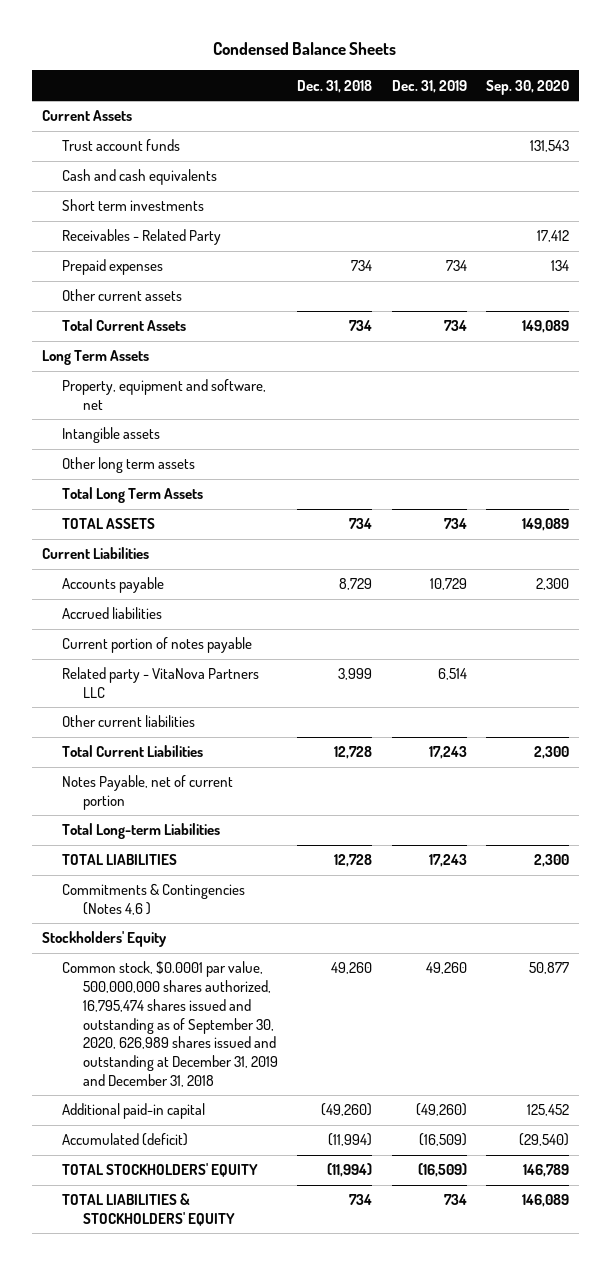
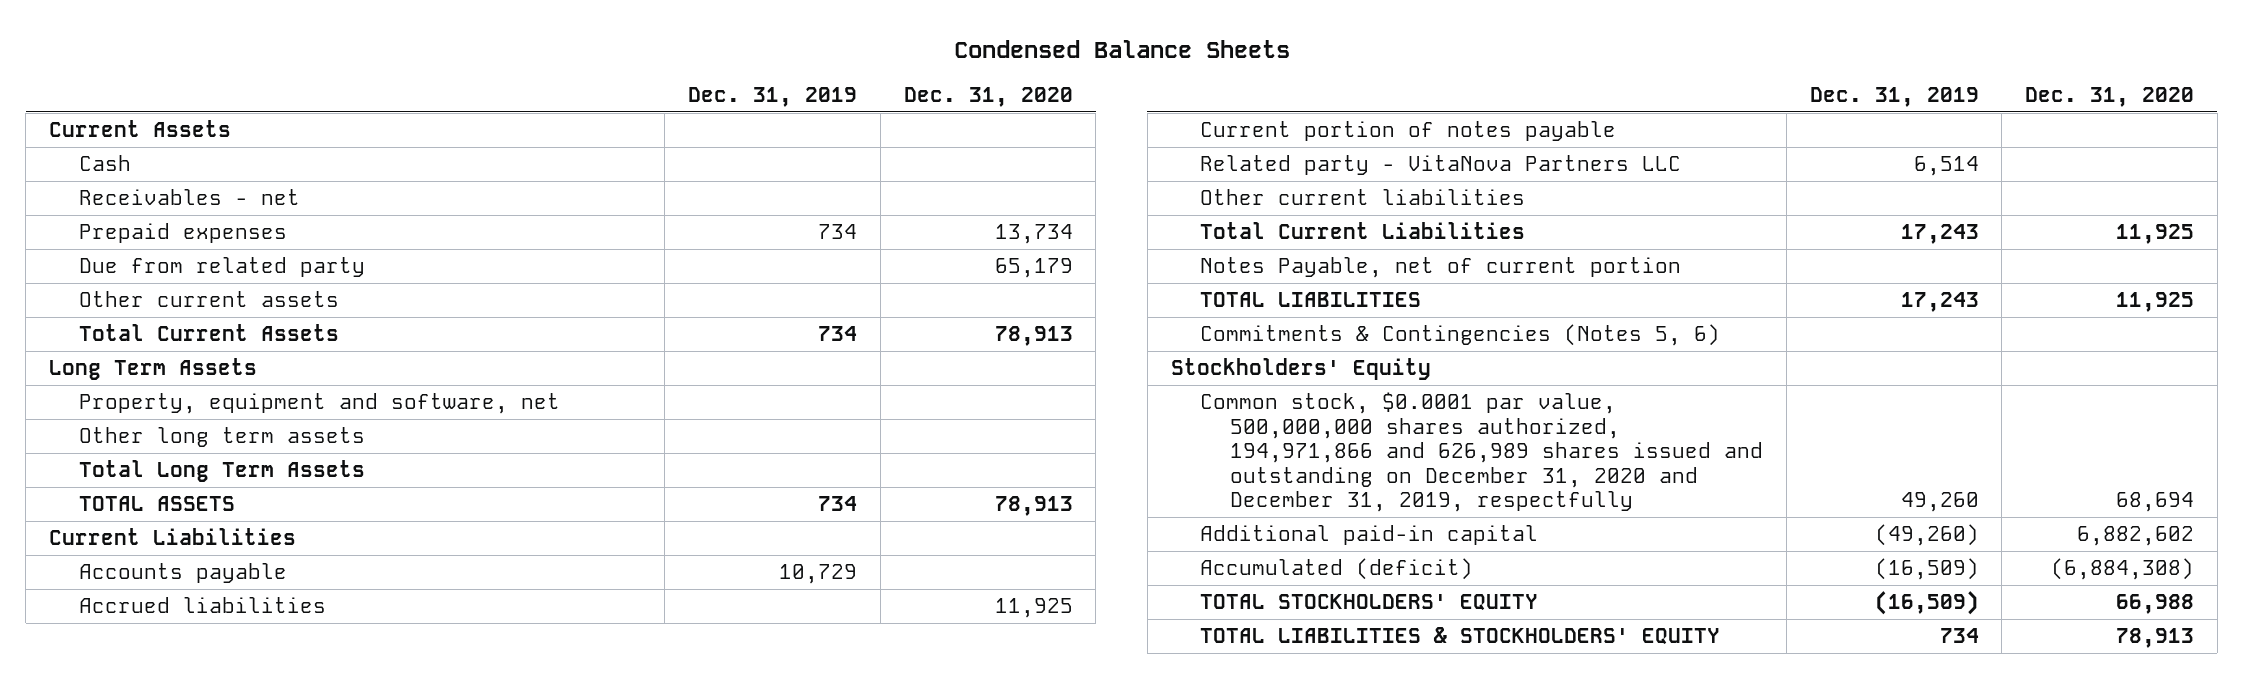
- | Dec. 31, 2018 | Dec. 31, 2019 | Sep. 30, 2020
+ | Dec. 31, 2019 | Dec. 31, 2020
- Trust account funds | | | 131,543
- Cash and cash equivalents
- Short term investments
- Receivables - Related Party | | | 17,412
+ Cash
+ Receivables - net
+ Due from related party | | 65,179
- Intangible assets
- Total Long-term Liabilities
- Commitments & Contingencies (Notes 4,6 )
+ Commitments & Contingencies (Notes 5, 6)
- Common stock, $0.0001 par value, 500,000,000 shares authorized, 16,795,474 shares issued and outstanding as of September 30, 2020, 626,989 shares issued and outstanding at December 31, 2019 and December 31, 2018 | 49,260 | 49,260 | 50,877
+ Common stock, $0.0001 par value, 500,000,000 shares authorized, 194,971,866 and 626,989 shares issued and outstanding on December 31, 2020 and December 31, 2019, respectfully | 49,260 | 68,694

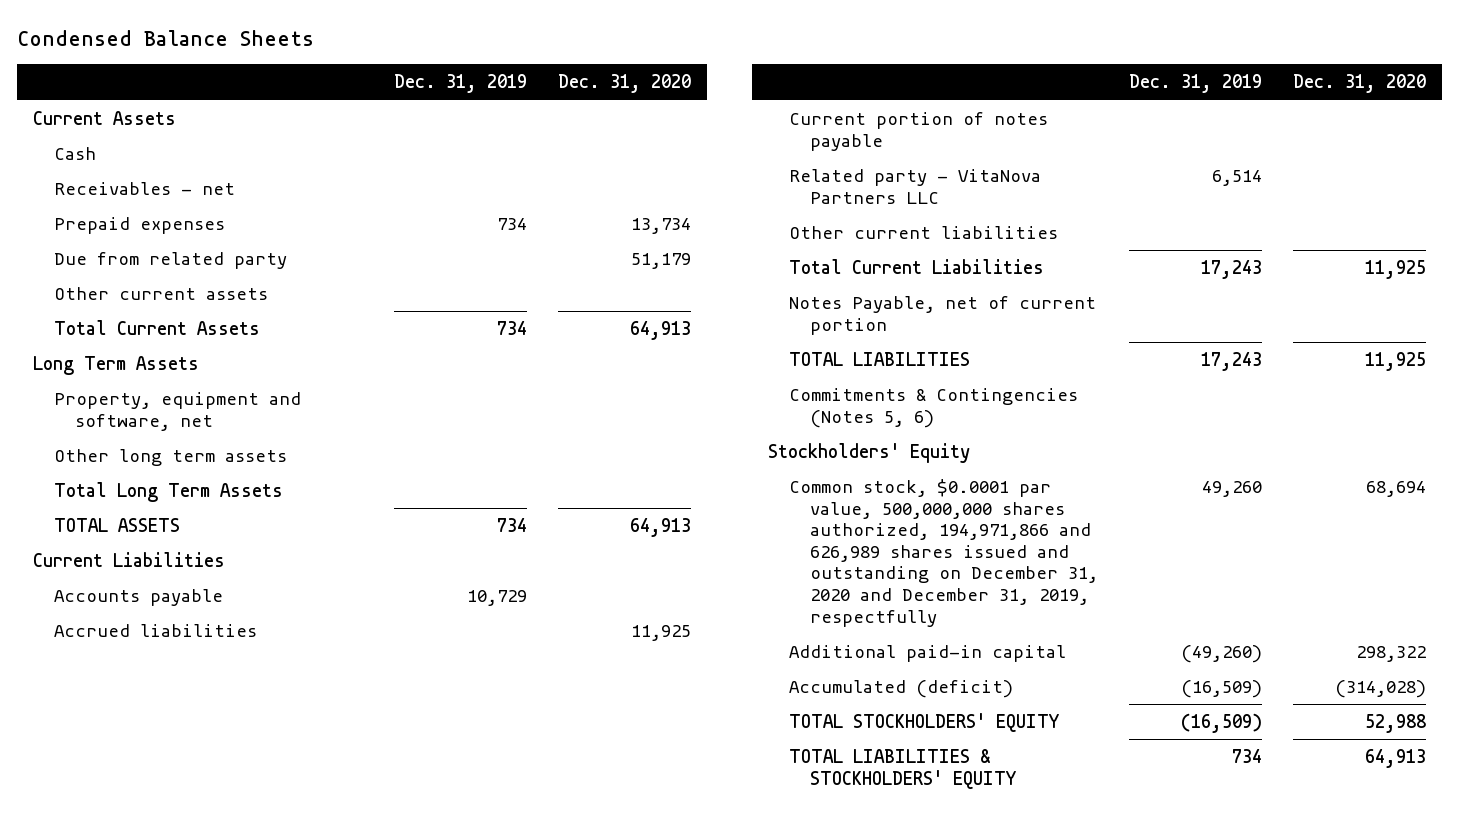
- Due from related party | | 65,179
+ Due from related party | | 51,179
- Total Current Assets | 734 | 78,913
+ Total Current Assets | 734 | 64,913
- TOTAL ASSETS | 734 | 78,913
+ TOTAL ASSETS | 734 | 64,913
- Additional paid-in capital | (49,260) | 6,882,602
- Accumulated (deficit) | (16,509) | (6,884,308)
- TOTAL STOCKHOLDERS' EQUITY | (16,509) | 66,988
- TOTAL LIABILITIES & STOCKHOLDERS' EQUITY | 734 | 78,913
+ Additional paid-in capital | (49,260) | 298,322
+ Accumulated (deficit) | (16,509) | (314,028)
+ TOTAL STOCKHOLDERS' EQUITY | (16,509) | 52,988
+ TOTAL LIABILITIES & STOCKHOLDERS' EQUITY | 734 | 64,913

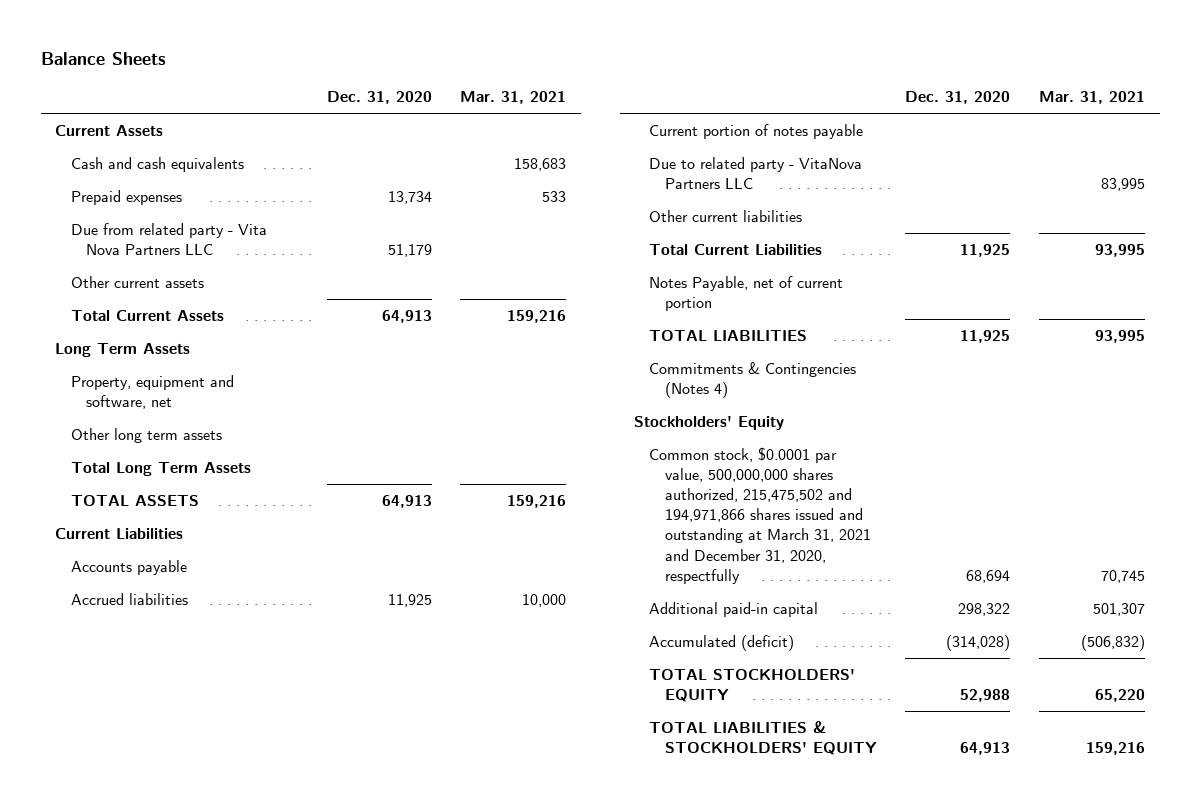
- Condensed Balance Sheets
+ Balance Sheets
- | Dec. 31, 2019 | Dec. 31, 2020
+ | Dec. 31, 2020 | Mar. 31, 2021
- Cash
- Receivables - net
+ Cash and cash equivalents | | 158,683
- Due from related party | | 51,179
+ Due from related party - Vita Nova Partners LLC | 51,179 |
- Related party - VitaNova Partners LLC | 6,514 |
+ Due to related party - VitaNova Partners LLC | | 83,995
- Commitments & Contingencies (Notes 5, 6)
+ Commitments & Contingencies (Notes 4)
- Common stock, $0.0001 par value, 500,000,000 shares authorized, 194,971,866 and 626,989 shares issued and outstanding on December 31, 2020 and December 31, 2019, respectfully | 49,260 | 68,694
+ Common stock, $0.0001 par value, 500,000,000 shares authorized, 215,475,502 and 194,971,866 shares issued and outstanding at March 31, 2021 and December 31, 2020, respectfully | 68,694 | 70,745

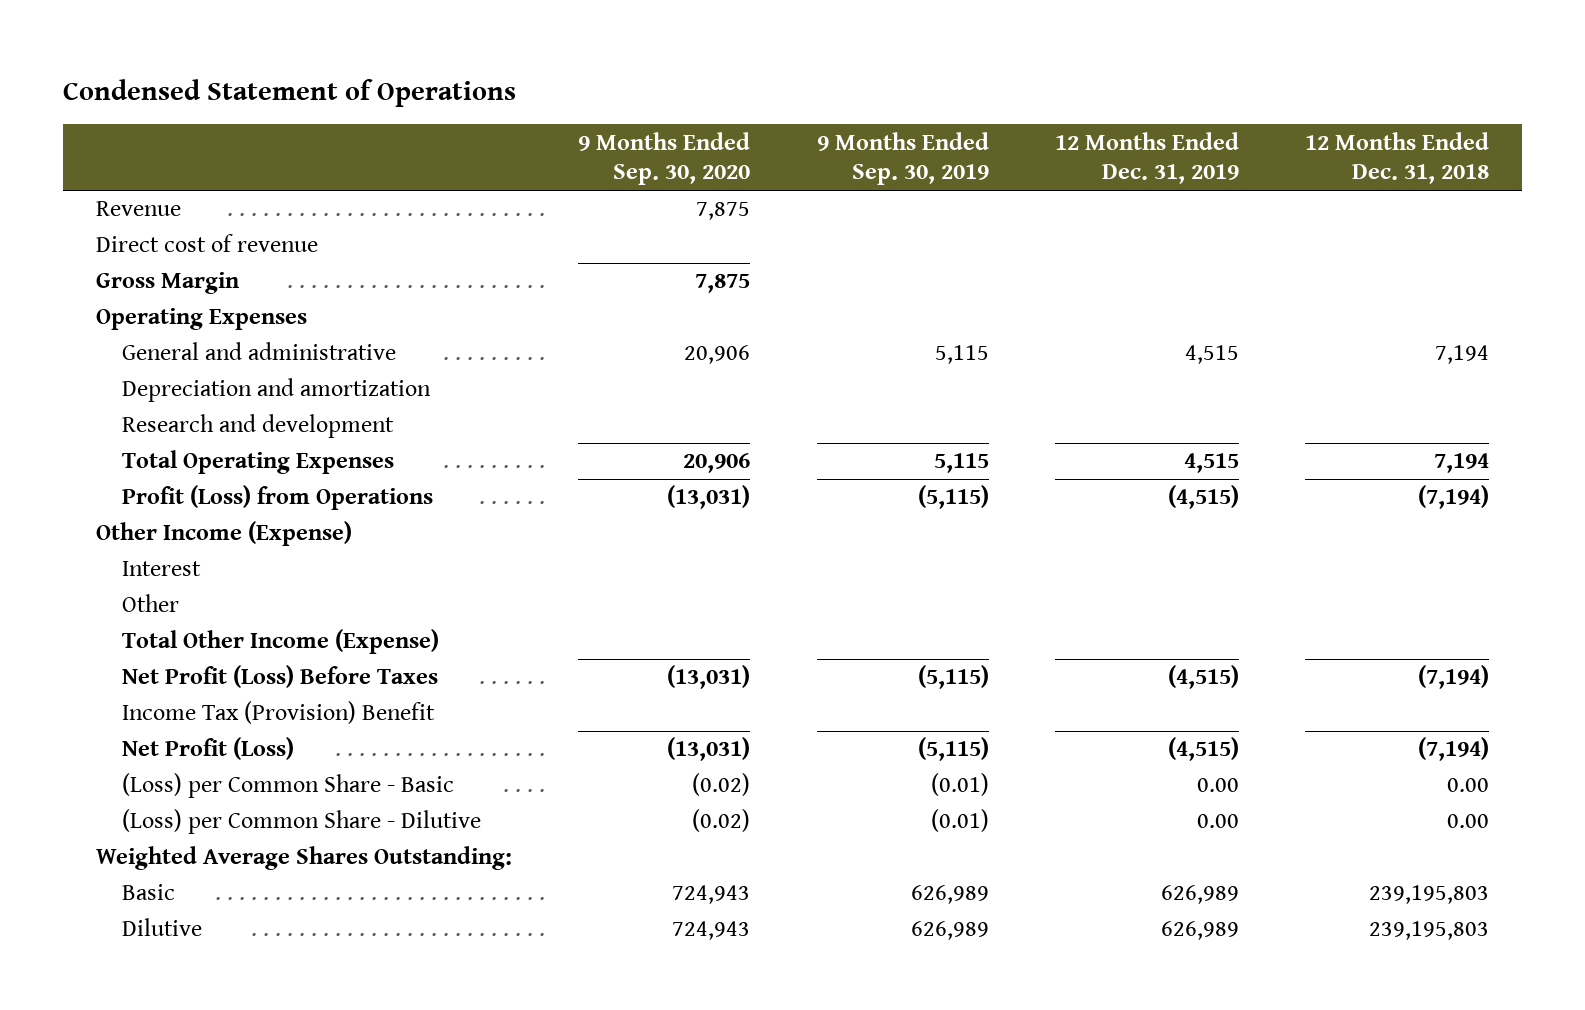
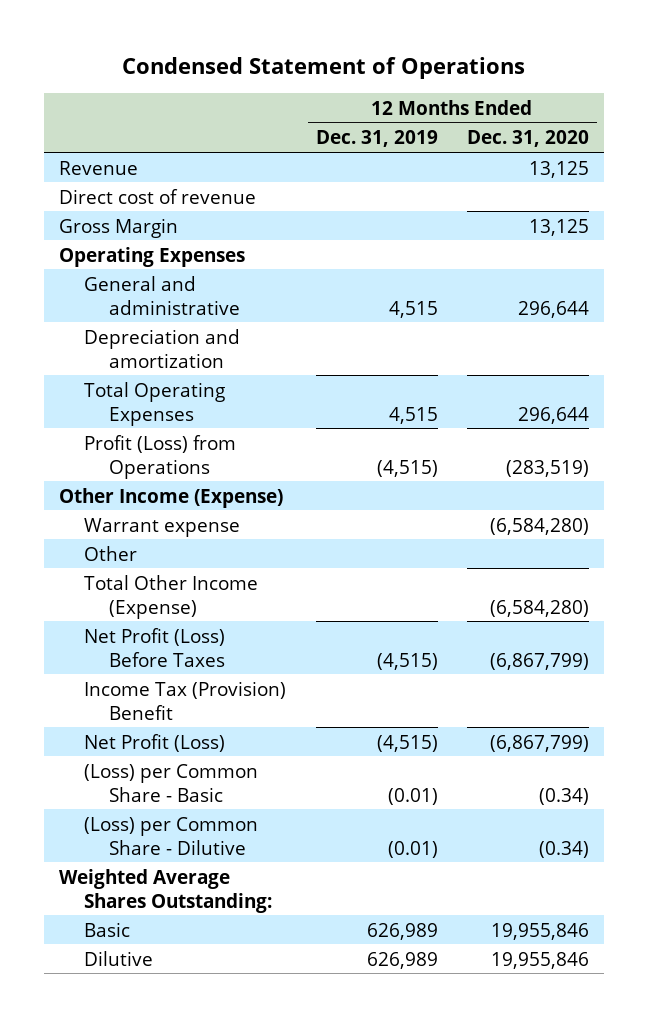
- | 9 Months Ended Sep. 30, 2020 | 9 Months Ended Sep. 30, 2019 | 12 Months Ended Dec. 31, 2019 | 12 Months Ended Dec. 31, 2018
+ | 12 Months Ended Dec. 31, 2019 | 12 Months Ended Dec. 31, 2020
- Research and development
- Interest
+ Warrant expense | | (6,584,280)
- (Loss) per Common Share - Basic | (0.02) | (0.01) | 0.00 | 0.00
- (Loss) per Common Share - Dilutive | (0.02) | (0.01) | 0.00 | 0.00
+ (Loss) per Common Share - Basic | (0.01) | (0.34)
+ (Loss) per Common Share - Dilutive | (0.01) | (0.34)

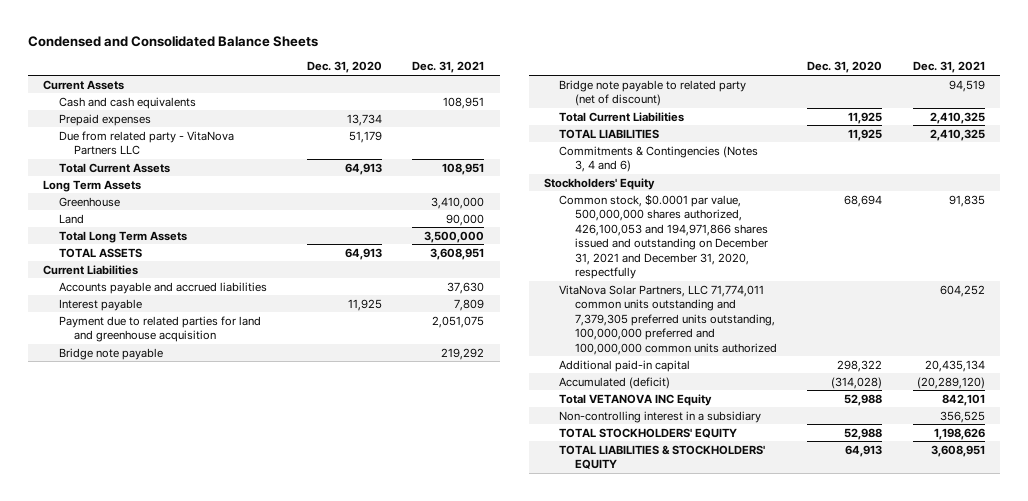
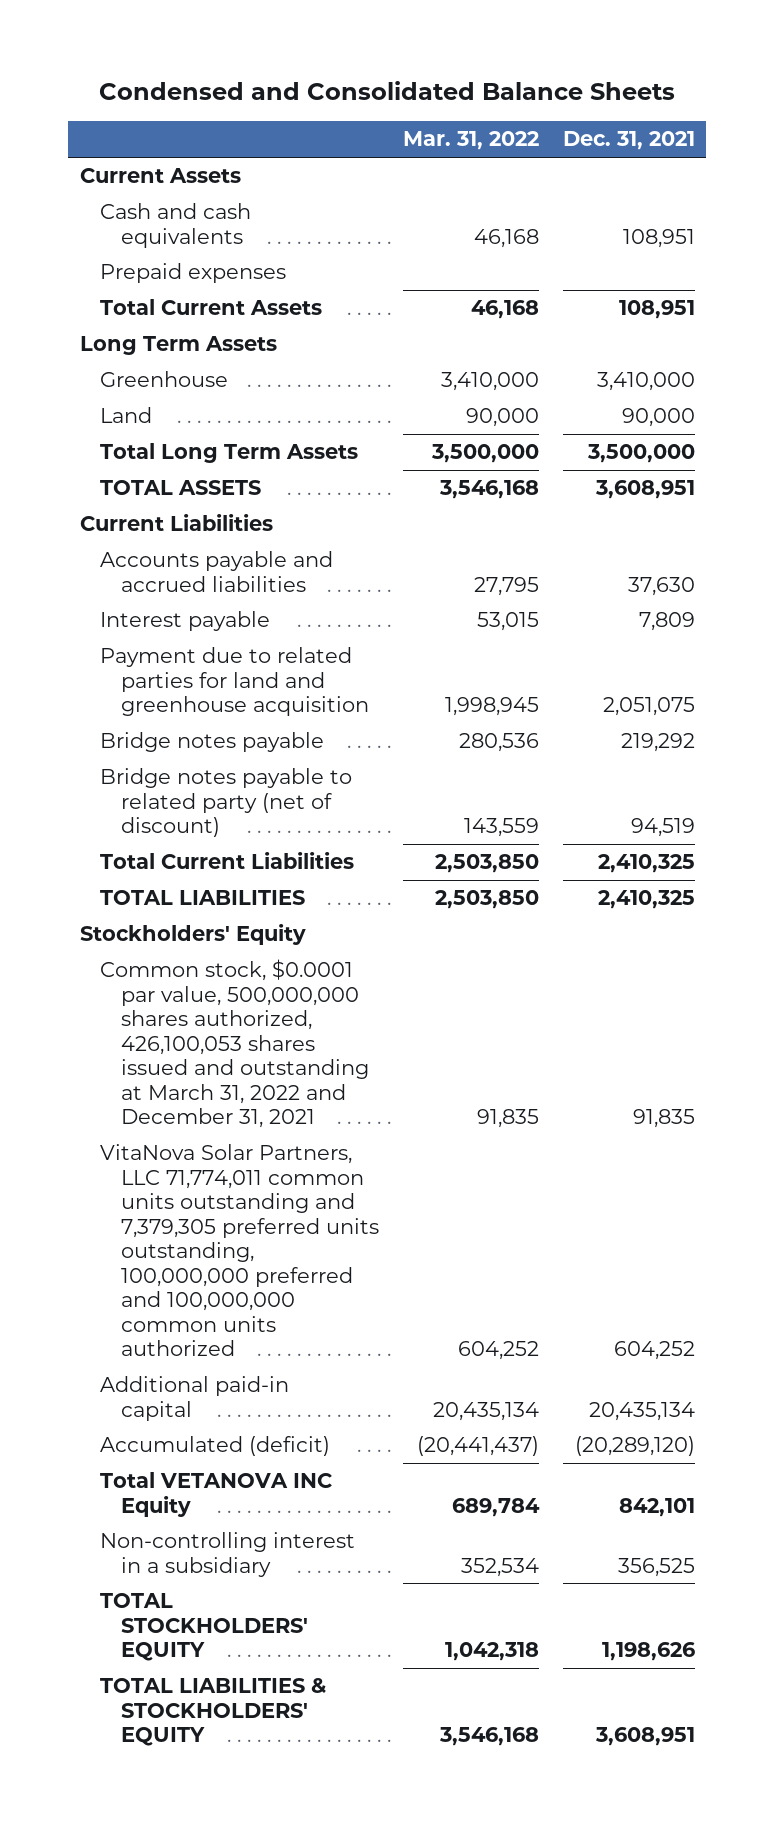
- | Dec. 31, 2020 | Dec. 31, 2021
+ | Mar. 31, 2022 | Dec. 31, 2021
- Due from related party - VitaNova Partners LLC | 51,179 |
- Bridge note payable | | 219,292
- Bridge note payable to related party (net of discount) | | 94,519
+ Bridge notes payable | 280,536 | 219,292
+ Bridge notes payable to related party (net of discount) | 143,559 | 94,519
- Commitments & Contingencies (Notes 3, 4 and 6)
- Common stock, $0.0001 par value, 500,000,000 shares authorized, 426,100,053 and 194,971,866 shares issued and outstanding on December 31, 2021 and December 31, 2020, respectfully | 68,694 | 91,835
+ Common stock, $0.0001 par value, 500,000,000 shares authorized, 426,100,053 shares issued and outstanding at March 31, 2022 and December 31, 2021 | 91,835 | 91,835

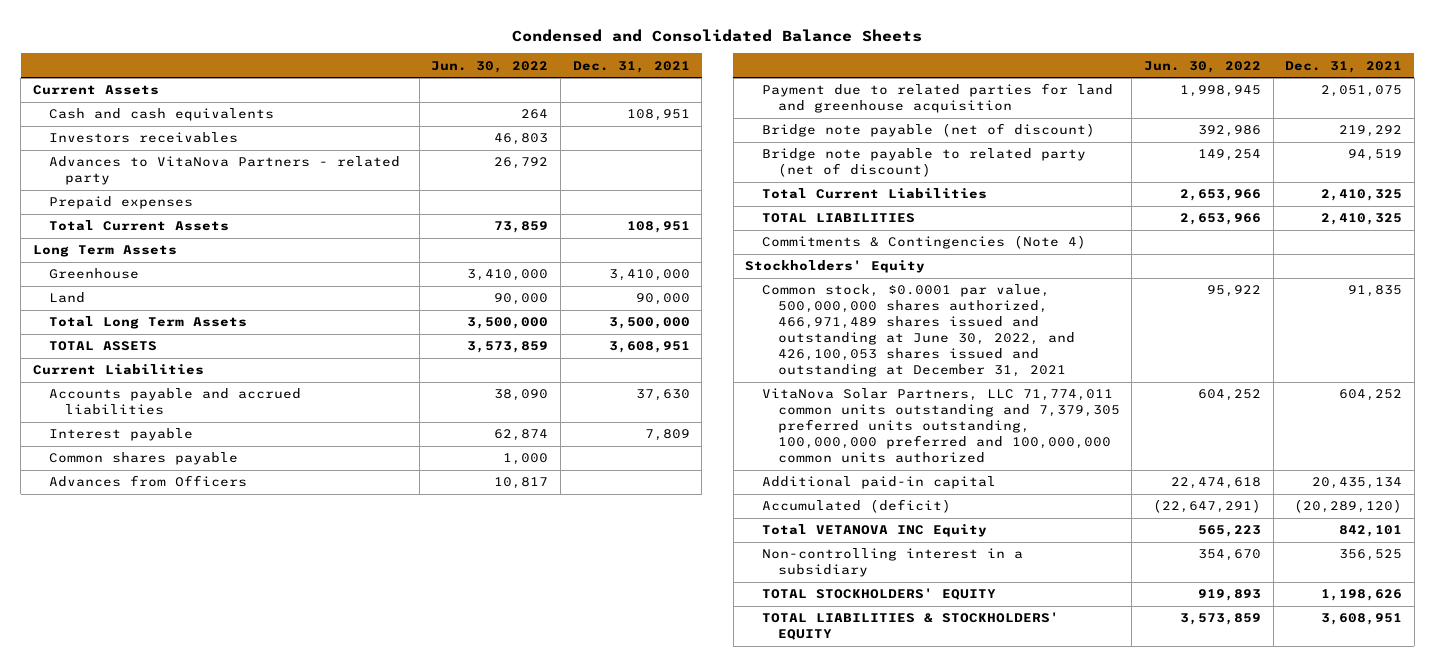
- | Mar. 31, 2022 | Dec. 31, 2021
+ | Jun. 30, 2022 | Dec. 31, 2021
+ Investors receivables | 46,803 |
+ Advances to VitaNova Partners - related party | 26,792 |
+ Common shares payable | 1,000 |
+ Advances from Officers | 10,817 |
- Bridge notes payable | 280,536 | 219,292
- Bridge notes payable to related party (net of discount) | 143,559 | 94,519
+ Bridge note payable (net of discount) | 392,986 | 219,292
+ Bridge note payable to related party (net of discount) | 149,254 | 94,519
+ Commitments & Contingencies (Note 4)
- Common stock, $0.0001 par value, 500,000,000 shares authorized, 426,100,053 shares issued and outstanding at March 31, 2022 and December 31, 2021 | 91,835 | 91,835
+ Common stock, $0.0001 par value, 500,000,000 shares authorized, 466,971,489 shares issued and outstanding at June 30, 2022, and 426,100,053 shares issued and outstanding at December 31, 2021 | 95,922 | 91,835

